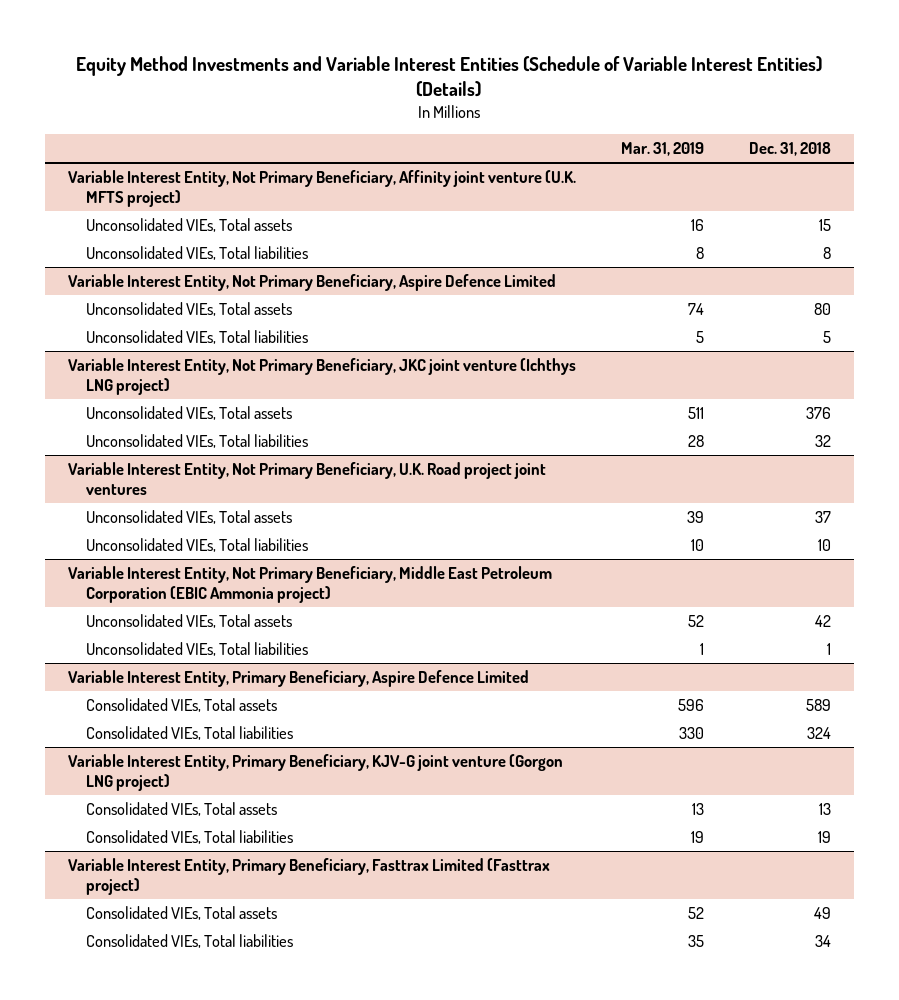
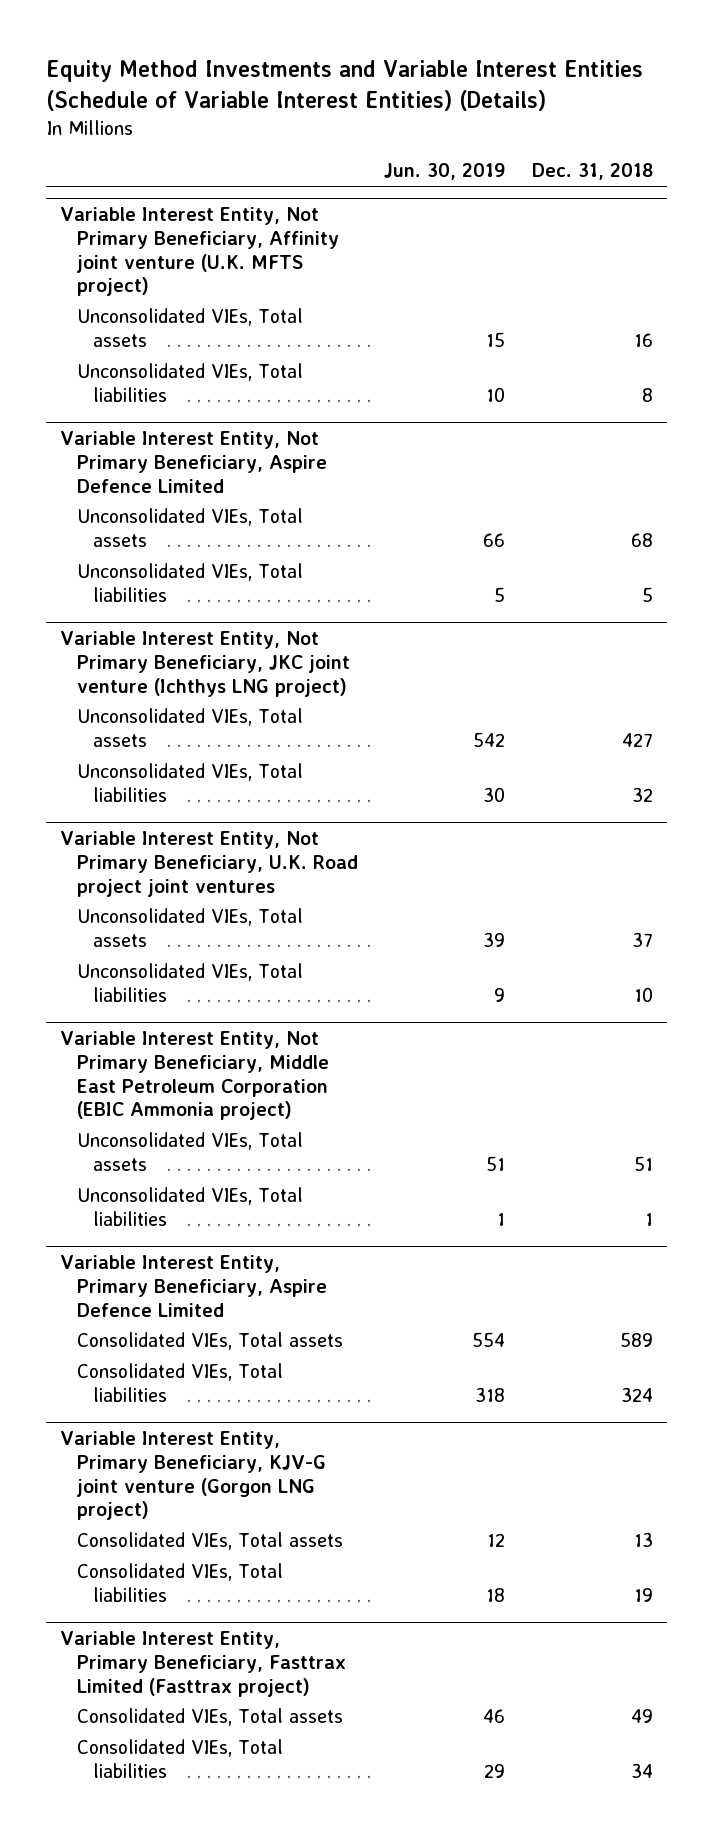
- | Mar. 31, 2019 | Dec. 31, 2018
+ | Jun. 30, 2019 | Dec. 31, 2018
@ Variable Interest Entity, Not Primary Beneficiary, Affinity joint venture (U.K. MFTS project)
- Unconsolidated VIEs, Total assets | 16 | 15
+ Unconsolidated VIEs, Total assets | 15 | 16
@ Variable Interest Entity, Not Primary Beneficiary, Aspire Defence Limited
- Unconsolidated VIEs, Total assets | 74 | 80
+ Unconsolidated VIEs, Total assets | 66 | 68
@ Variable Interest Entity, Not Primary Beneficiary, JKC joint venture (Ichthys LNG project)
- Unconsolidated VIEs, Total assets | 511 | 376
+ Unconsolidated VIEs, Total assets | 542 | 427
@ Variable Interest Entity, Not Primary Beneficiary, Middle East Petroleum Corporation (EBIC Ammonia project)
- Unconsolidated VIEs, Total assets | 52 | 42
+ Unconsolidated VIEs, Total assets | 51 | 51

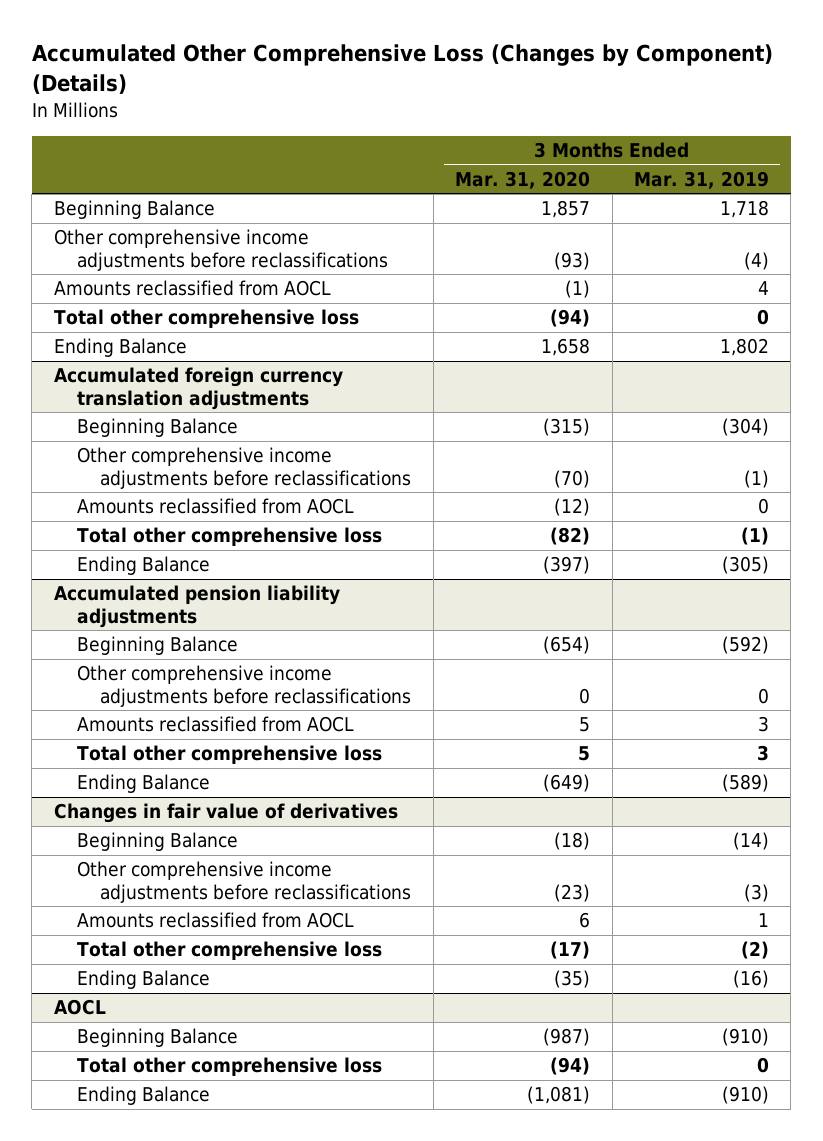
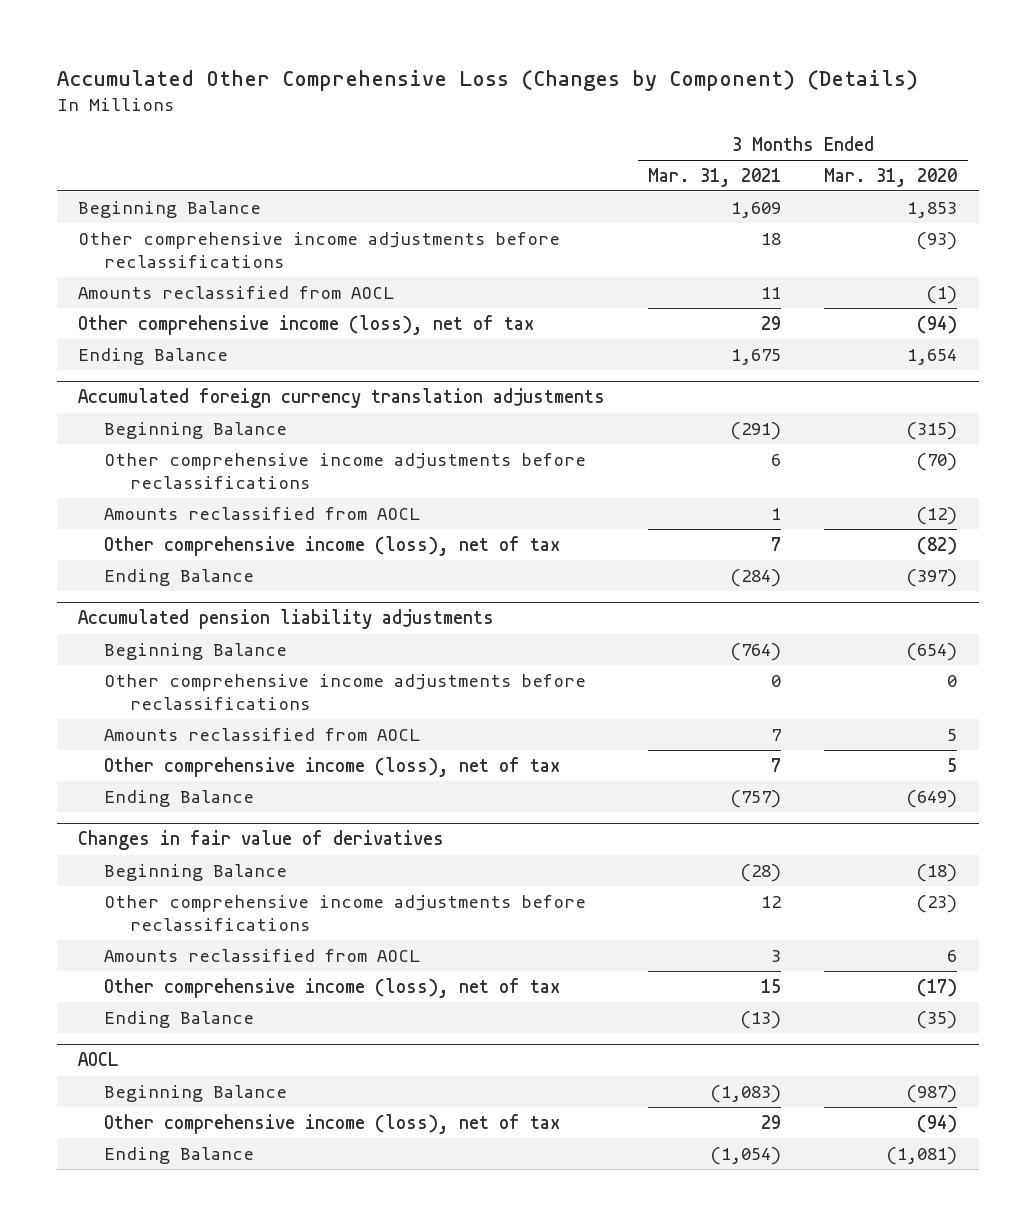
- | 3 Months Ended Mar. 31, 2020 | 3 Months Ended Mar. 31, 2019
+ | 3 Months Ended Mar. 31, 2021 | 3 Months Ended Mar. 31, 2020
- Beginning Balance | 1,857 | 1,718
+ Beginning Balance | 1,609 | 1,853
- Total other comprehensive loss | (94) | 0
- Ending Balance | 1,658 | 1,802
+ Other comprehensive income (loss), net of tax | 29 | (94)
+ Ending Balance | 1,675 | 1,654
@ Accumulated foreign currency translation adjustments
- Total other comprehensive loss | (82) | (1)
+ Other comprehensive income (loss), net of tax | 7 | (82)
@ Accumulated pension liability adjustments
- Total other comprehensive loss | 5 | 3
+ Other comprehensive income (loss), net of tax | 7 | 5
@ Changes in fair value of derivatives
- Total other comprehensive loss | (17) | (2)
+ Other comprehensive income (loss), net of tax | 15 | (17)
@ AOCL
- Total other comprehensive loss | (94) | 0
+ Other comprehensive income (loss), net of tax | 29 | (94)

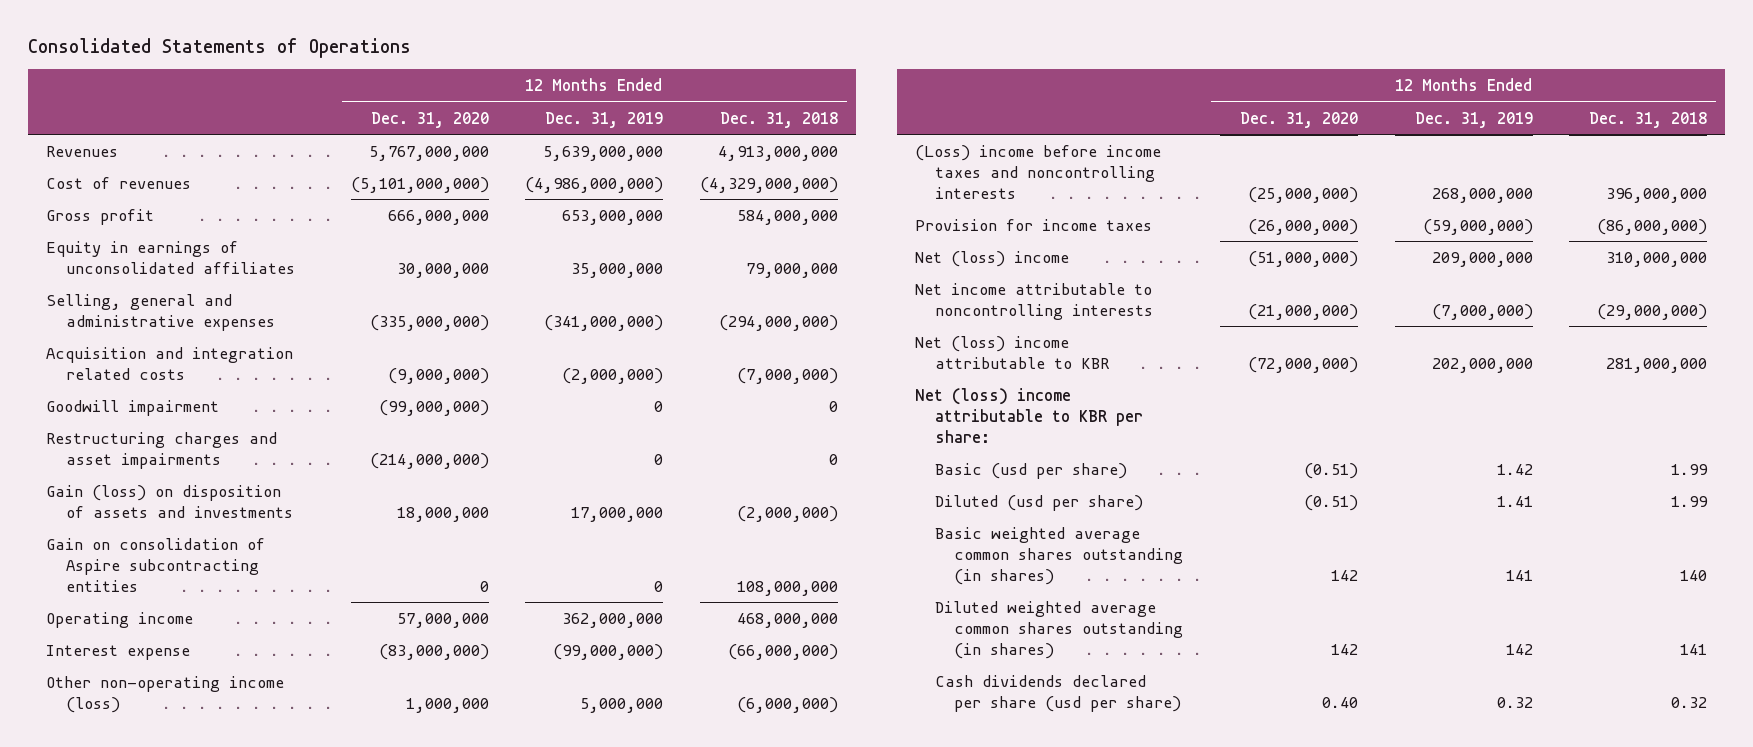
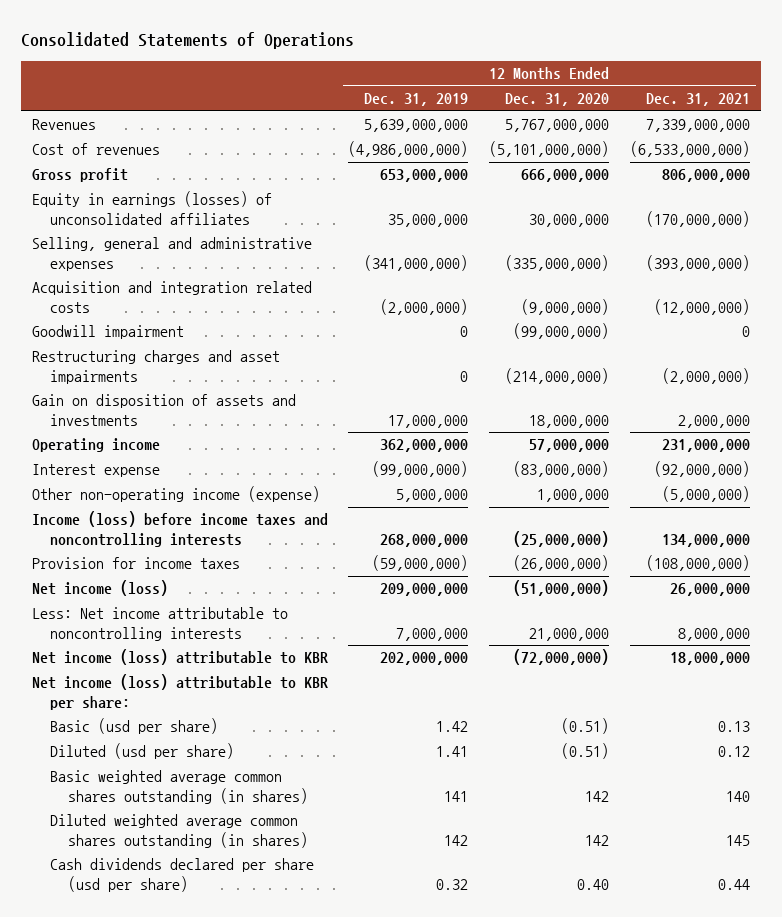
- | 12 Months Ended Dec. 31, 2020 | 12 Months Ended Dec. 31, 2019 | 12 Months Ended Dec. 31, 2018
+ | 12 Months Ended Dec. 31, 2019 | 12 Months Ended Dec. 31, 2020 | 12 Months Ended Dec. 31, 2021
- Equity in earnings of unconsolidated affiliates | 30,000,000 | 35,000,000 | 79,000,000
+ Equity in earnings (losses) of unconsolidated affiliates | 35,000,000 | 30,000,000 | (170,000,000)
- Gain (loss) on disposition of assets and investments | 18,000,000 | 17,000,000 | (2,000,000)
- Gain on consolidation of Aspire subcontracting entities | 0 | 0 | 108,000,000
+ Gain on disposition of assets and investments | 17,000,000 | 18,000,000 | 2,000,000
- Other non-operating income (loss) | 1,000,000 | 5,000,000 | (6,000,000)
- (Loss) income before income taxes and noncontrolling interests | (25,000,000) | 268,000,000 | 396,000,000
+ Other non-operating income (expense) | 5,000,000 | 1,000,000 | (5,000,000)
+ Income (loss) before income taxes and noncontrolling interests | 268,000,000 | (25,000,000) | 134,000,000
- Net (loss) income | (51,000,000) | 209,000,000 | 310,000,000
- Net income attributable to noncontrolling interests | (21,000,000) | (7,000,000) | (29,000,000)
- Net (loss) income attributable to KBR | (72,000,000) | 202,000,000 | 281,000,000
- Net (loss) income attributable to KBR per share:
+ Net income (loss) | 209,000,000 | (51,000,000) | 26,000,000
+ Less: Net income attributable to noncontrolling interests | 7,000,000 | 21,000,000 | 8,000,000
+ Net income (loss) attributable to KBR | 202,000,000 | (72,000,000) | 18,000,000
+ Net income (loss) attributable to KBR per share:

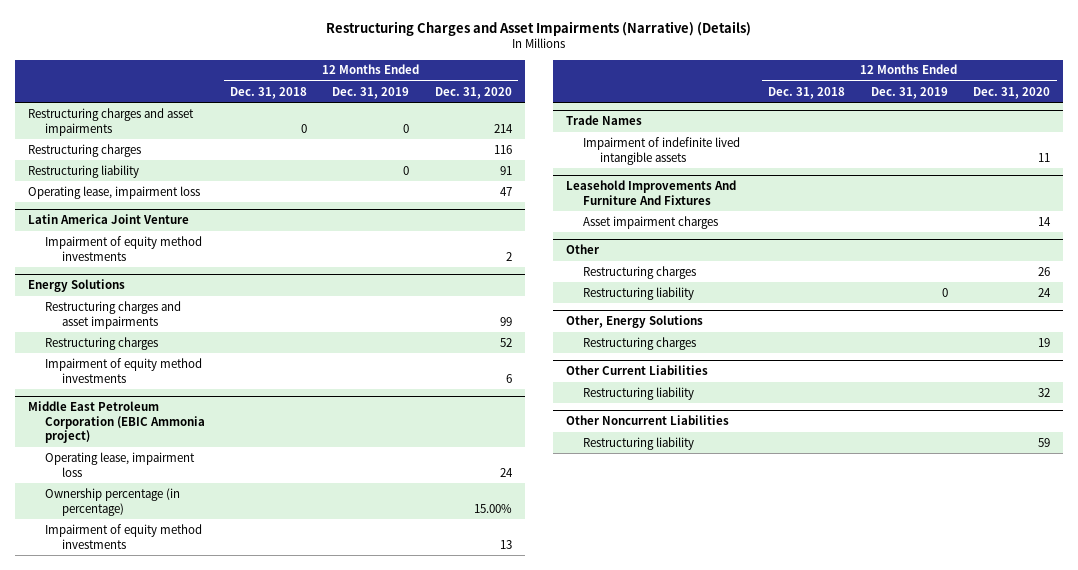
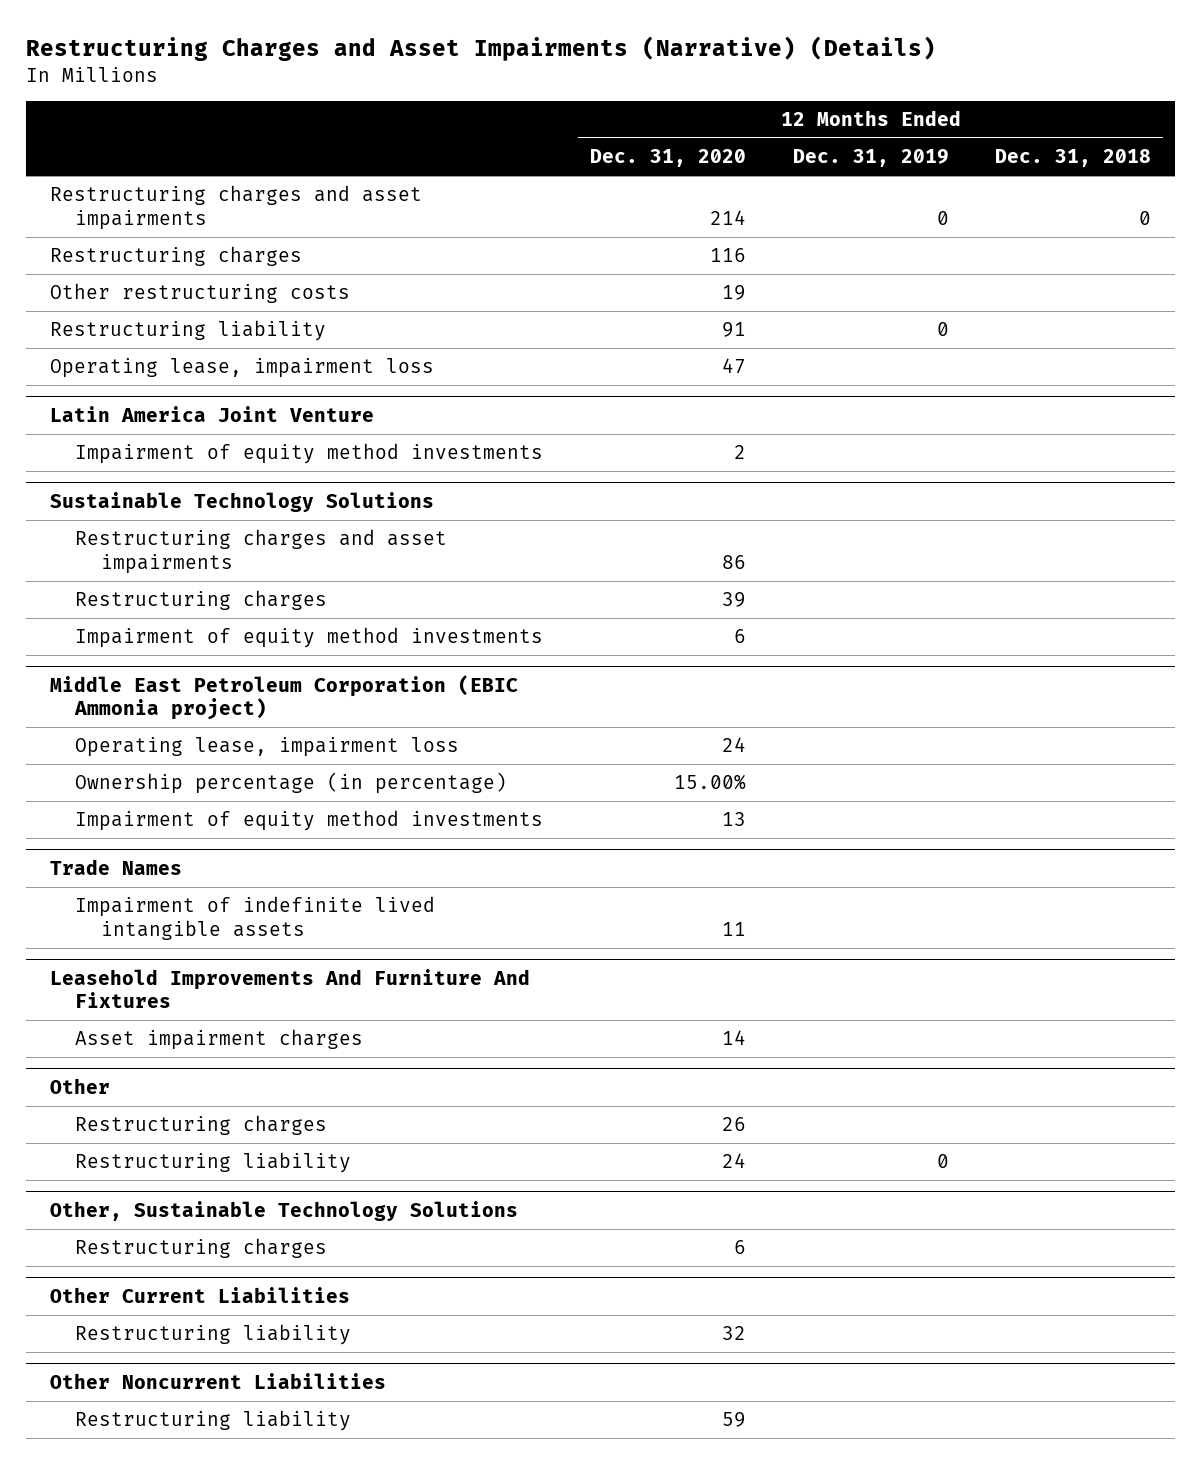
- | 12 Months Ended Dec. 31, 2018 | 12 Months Ended Dec. 31, 2019 | 12 Months Ended Dec. 31, 2020
+ | 12 Months Ended Dec. 31, 2020 | 12 Months Ended Dec. 31, 2019 | 12 Months Ended Dec. 31, 2018
+ Other restructuring costs | 19 | |
- Energy Solutions
- Restructuring charges and asset impairments | | | 99
- Restructuring charges | | | 52
+ Sustainable Technology Solutions
+ Restructuring charges and asset impairments | 86 | |
+ Restructuring charges | 39 | |
- Other, Energy Solutions
- Restructuring charges | | | 19
+ Other, Sustainable Technology Solutions
+ Restructuring charges | 6 | |

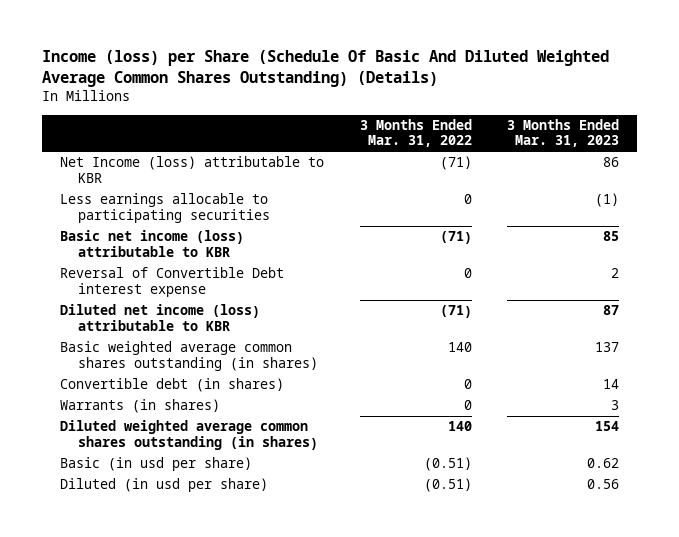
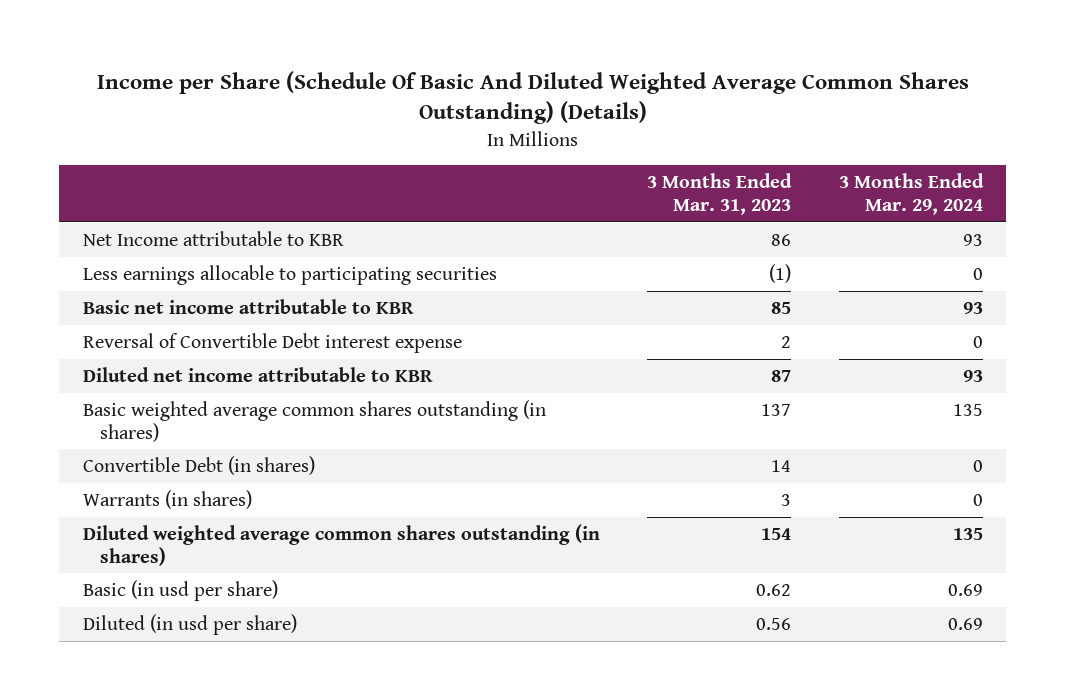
- Income (loss) per Share (Schedule Of Basic And Diluted Weighted Average Common Shares Outstanding) (Details)
+ Income per Share (Schedule Of Basic And Diluted Weighted Average Common Shares Outstanding) (Details)
- | 3 Months Ended Mar. 31, 2022 | 3 Months Ended Mar. 31, 2023
+ | 3 Months Ended Mar. 31, 2023 | 3 Months Ended Mar. 29, 2024
- Net Income (loss) attributable to KBR | (71) | 86
+ Net Income attributable to KBR | 86 | 93
- Basic net income (loss) attributable to KBR | (71) | 85
+ Basic net income attributable to KBR | 85 | 93
- Diluted net income (loss) attributable to KBR | (71) | 87
+ Diluted net income attributable to KBR | 87 | 93
- Convertible debt (in shares) | 0 | 14
+ Convertible Debt (in shares) | 14 | 0

